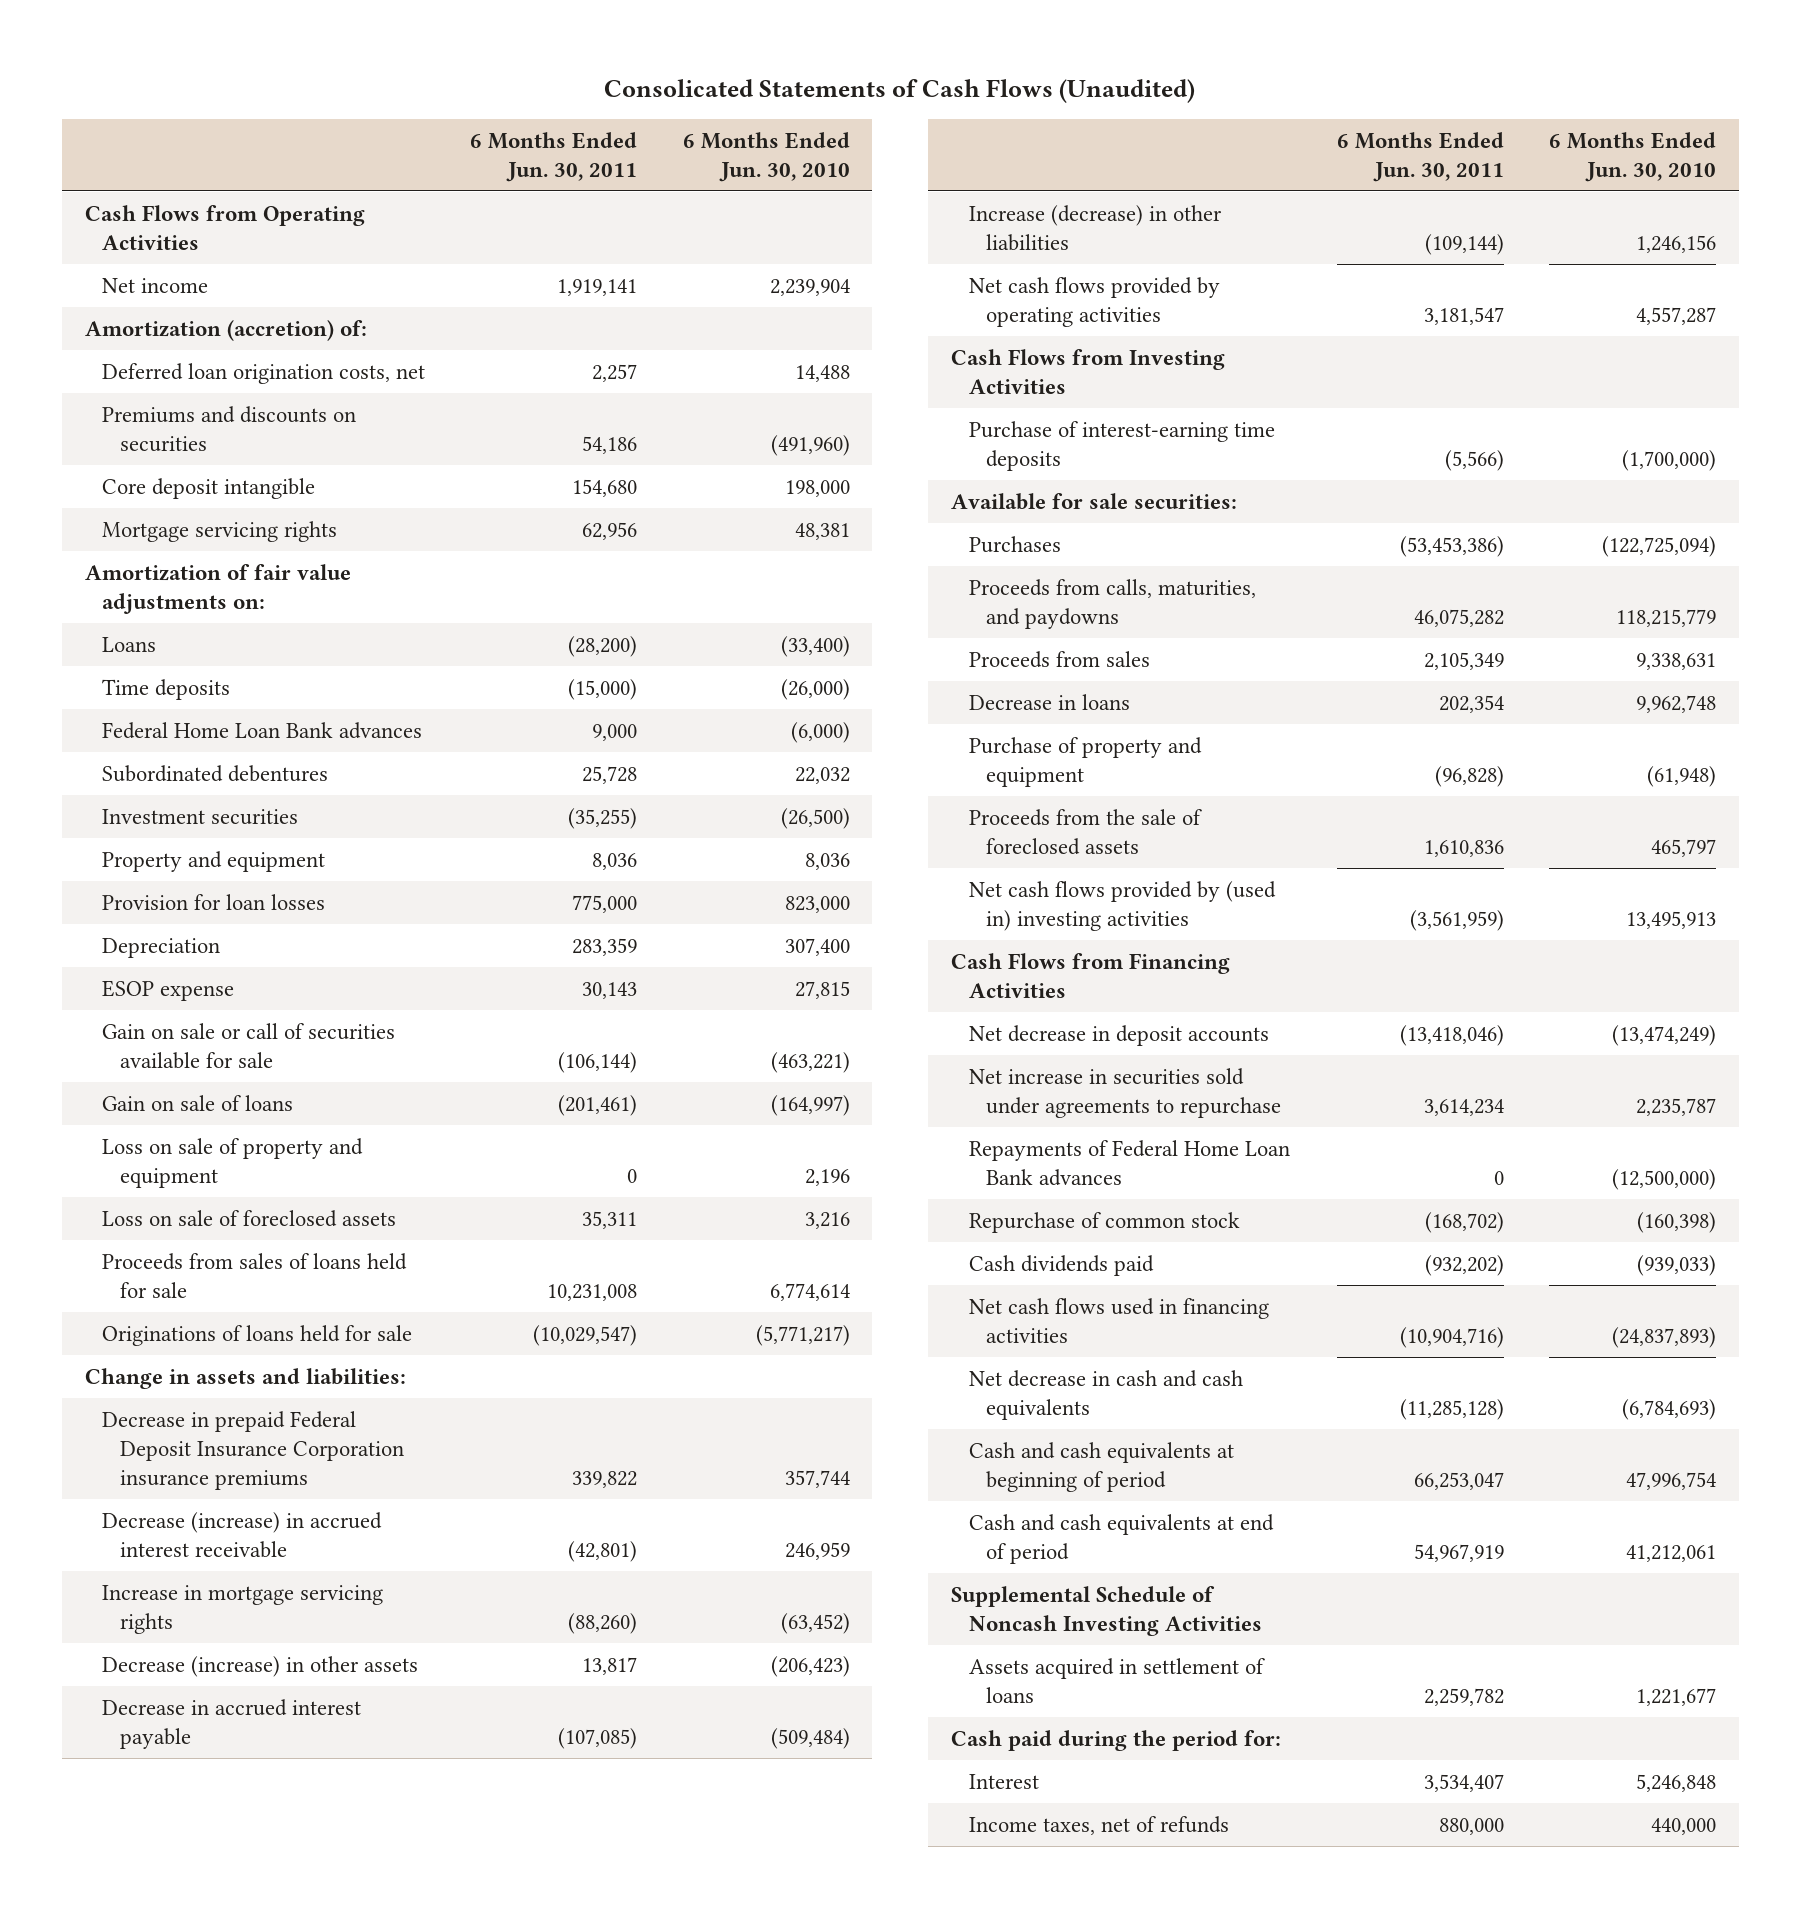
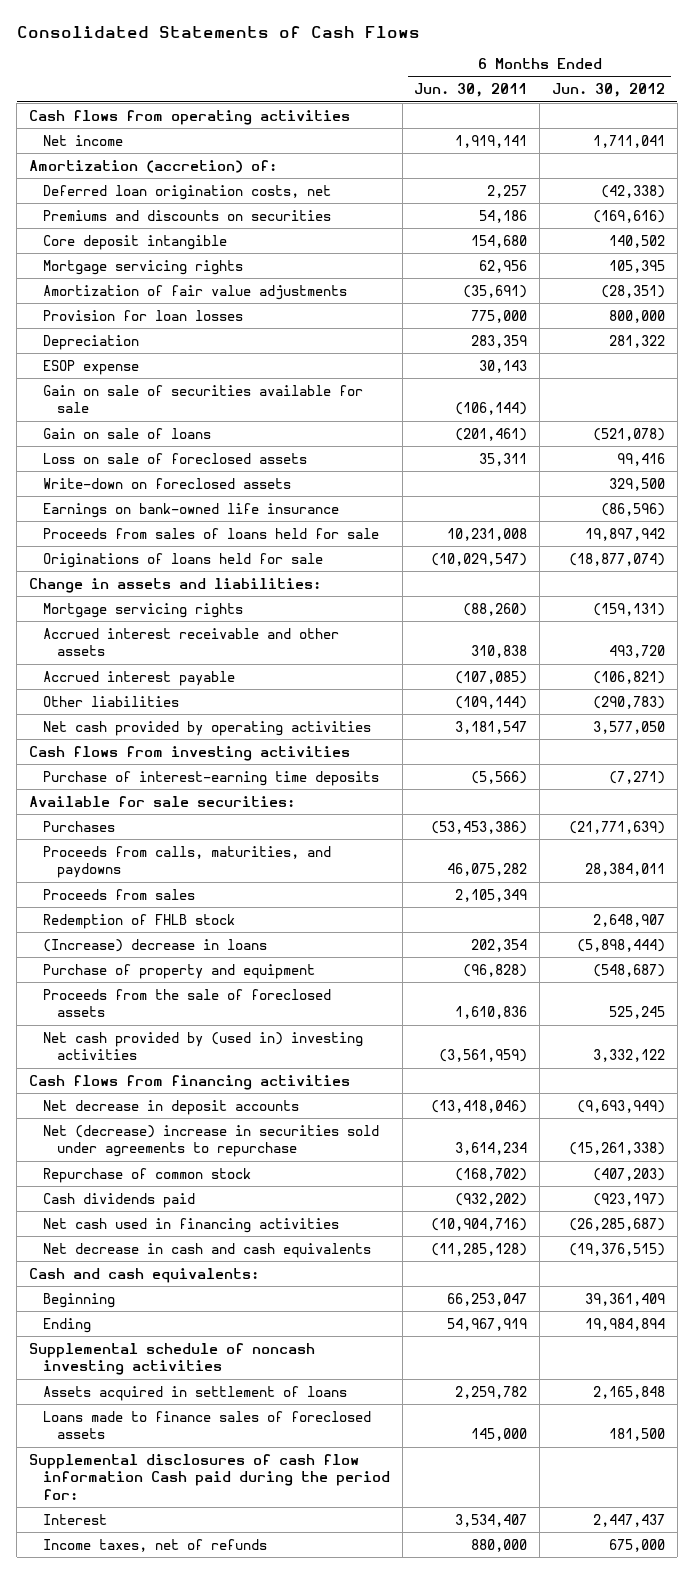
- Consolicated Statements of Cash Flows (Unaudited)
+ Consolidated Statements of Cash Flows
- | 6 Months Ended Jun. 30, 2011 | 6 Months Ended Jun. 30, 2010
+ | 6 Months Ended Jun. 30, 2011 | 6 Months Ended Jun. 30, 2012
- Cash Flows from Operating Activities
+ Cash flows from operating activities
- Amortization of fair value adjustments on:
- Loans | (28,200) | (33,400)
- Time deposits | (15,000) | (26,000)
- Federal Home Loan Bank advances | 9,000 | (6,000)
- Subordinated debentures | 25,728 | 22,032
- Investment securities | (35,255) | (26,500)
- Property and equipment | 8,036 | 8,036
+ Amortization of fair value adjustments | (35,691) | (28,351)
- Gain on sale or call of securities available for sale | (106,144) | (463,221)
+ Gain on sale of securities available for sale | (106,144) |
- Loss on sale of property and equipment | 0 | 2,196
+ Write-down on foreclosed assets | | 329,500
+ Earnings on bank-owned life insurance | | (86,596)
- Decrease in prepaid Federal Deposit Insurance Corporation insurance premiums | 339,822 | 357,744
- Decrease (increase) in accrued interest receivable | (42,801) | 246,959
- Increase in mortgage servicing rights | (88,260) | (63,452)
- Decrease (increase) in other assets | 13,817 | (206,423)
- Decrease in accrued interest payable | (107,085) | (509,484)
- Increase (decrease) in other liabilities | (109,144) | 1,246,156
- Net cash flows provided by operating activities | 3,181,547 | 4,557,287
- Cash Flows from Investing Activities
+ Mortgage servicing rights | (88,260) | (159,131)
+ Accrued interest receivable and other assets | 310,838 | 493,720
+ Accrued interest payable | (107,085) | (106,821)
+ Other liabilities | (109,144) | (290,783)
+ Net cash provided by operating activities | 3,181,547 | 3,577,050
+ Cash flows from investing activities
- Decrease in loans | 202,354 | 9,962,748
+ Redemption of FHLB stock | | 2,648,907
+ (Increase) decrease in loans | 202,354 | (5,898,444)
- Net cash flows provided by (used in) investing activities | (3,561,959) | 13,495,913
- Cash Flows from Financing Activities
+ Net cash provided by (used in) investing activities | (3,561,959) | 3,332,122
+ Cash flows from financing activities
- Net increase in securities sold under agreements to repurchase | 3,614,234 | 2,235,787
- Repayments of Federal Home Loan Bank advances | 0 | (12,500,000)
+ Net (decrease) increase in securities sold under agreements to repurchase | 3,614,234 | (15,261,338)
- Net cash flows used in financing activities | (10,904,716) | (24,837,893)
+ Net cash used in financing activities | (10,904,716) | (26,285,687)
- Cash and cash equivalents at beginning of period | 66,253,047 | 47,996,754
- Cash and cash equivalents at end of period | 54,967,919 | 41,212,061
- Supplemental Schedule of Noncash Investing Activities
+ Cash and cash equivalents:
+ Beginning | 66,253,047 | 39,361,409
+ Ending | 54,967,919 | 19,984,894
+ Supplemental schedule of noncash investing activities
- Cash paid during the period for:
+ Loans made to finance sales of foreclosed assets | 145,000 | 181,500
+ Supplemental disclosures of cash flow information Cash paid during the period for:

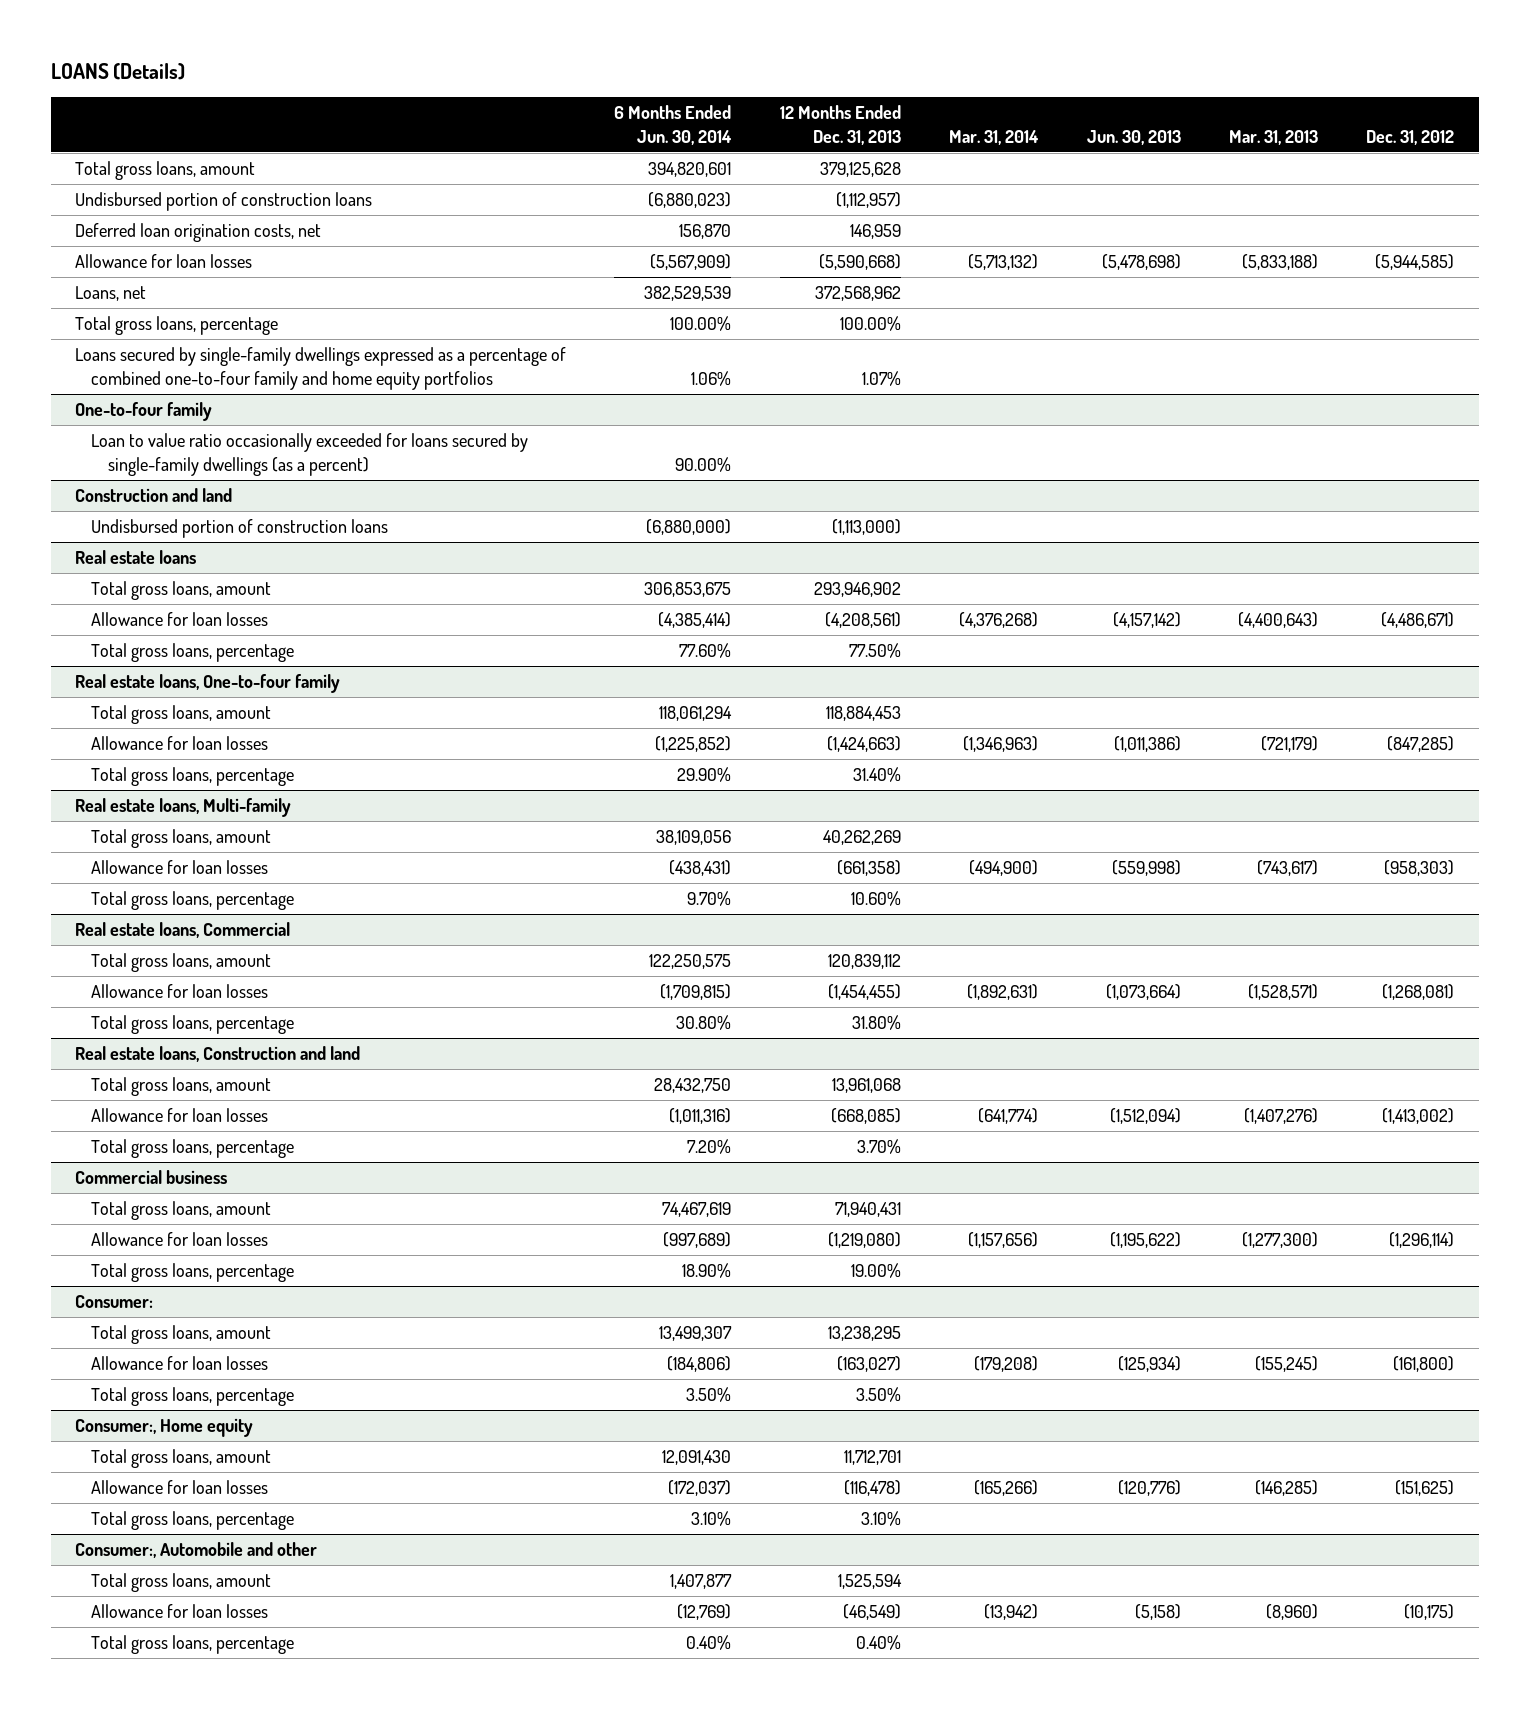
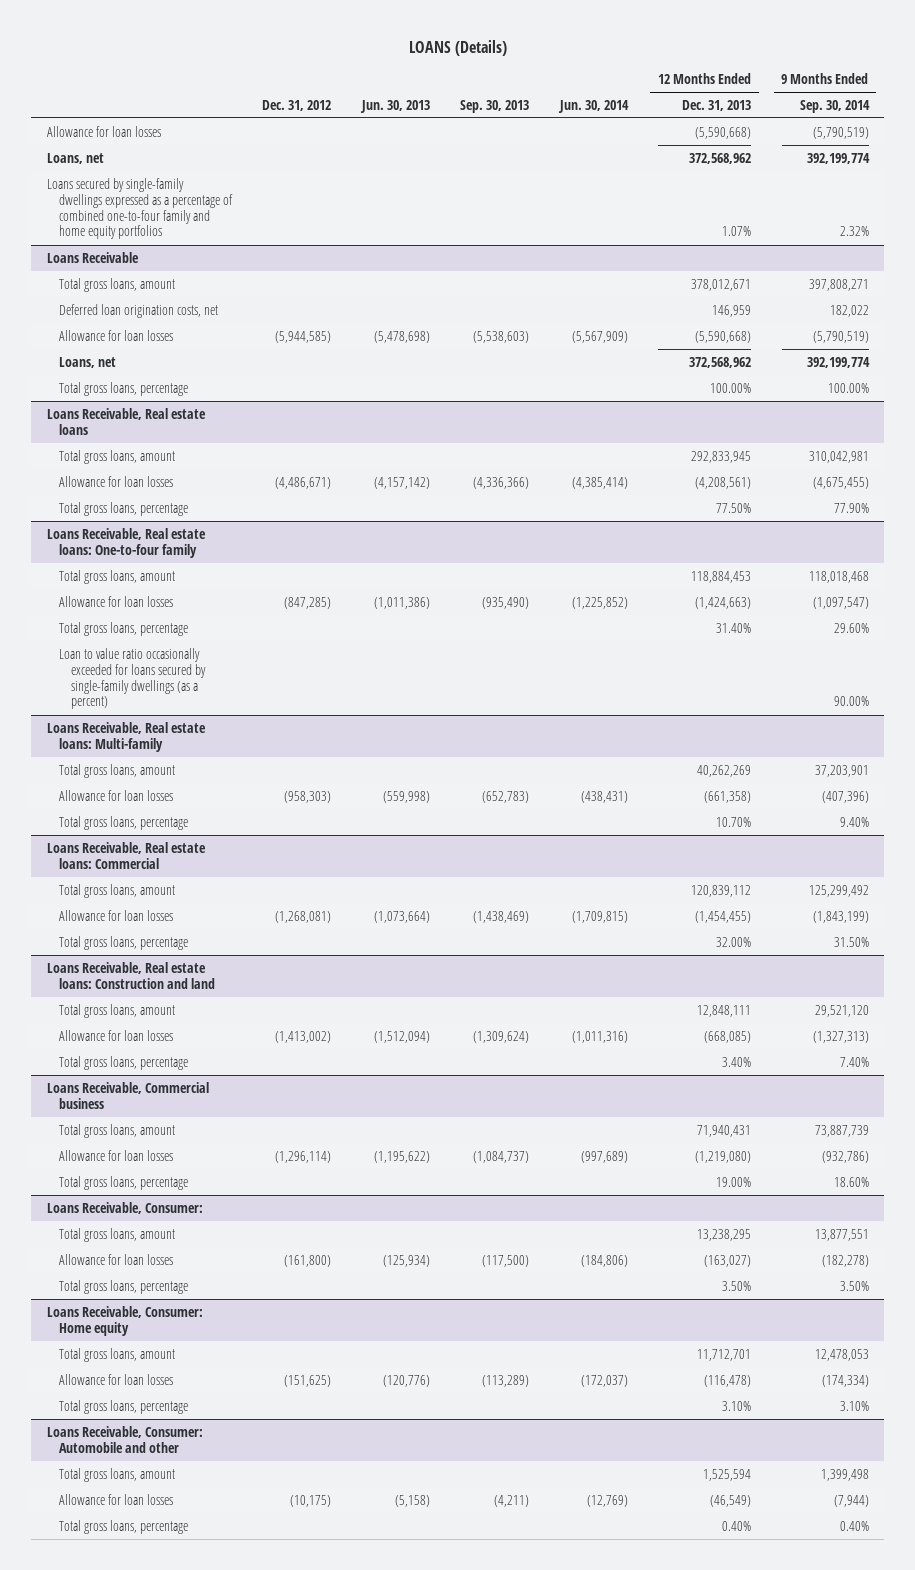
- | 6 Months Ended Jun. 30, 2014 | 12 Months Ended Dec. 31, 2013 | Mar. 31, 2014 | Jun. 30, 2013 | Mar. 31, 2013 | Dec. 31, 2012
+ | Dec. 31, 2012 | Jun. 30, 2013 | Sep. 30, 2013 | Jun. 30, 2014 | 12 Months Ended Dec. 31, 2013 | 9 Months Ended Sep. 30, 2014
- Total gross loans, amount | 394,820,601 | 379,125,628 | | | |
- Undisbursed portion of construction loans | (6,880,023) | (1,112,957) | | | |
+ Allowance for loan losses | | | | | (5,590,668) | (5,790,519)
+ Loans, net | | | | | 372,568,962 | 392,199,774
moved up: Loans secured by single-family dwellings expressed as a percentage of combined one-to-four family and home equity portfolios | | | | | 1.07% | 2.32%
+ Loans Receivable
+ Total gross loans, amount | | | | | 378,012,671 | 397,808,271
- One-to-four family
- Loan to value ratio occasionally exceeded for loans secured by single-family dwellings (as a percent) | 90.00% | | | | |
- Construction and land
- Undisbursed portion of construction loans | (6,880,000) | (1,113,000) | | | |
- Real estate loans
- Total gross loans, amount | 306,853,675 | 293,946,902 | | | |
+ Loans Receivable, Real estate loans
+ Total gross loans, amount | | | | | 292,833,945 | 310,042,981
- Real estate loans, One-to-four family
+ Loans Receivable, Real estate loans: One-to-four family
- Real estate loans, Multi-family
+ Loan to value ratio occasionally exceeded for loans secured by single-family dwellings (as a percent) | | | | | | 90.00%
+ Loans Receivable, Real estate loans: Multi-family
- Total gross loans, percentage | 9.70% | 10.60% | | | |
- Real estate loans, Commercial
+ Total gross loans, percentage | | | | | 10.70% | 9.40%
+ Loans Receivable, Real estate loans: Commercial
- Total gross loans, percentage | 30.80% | 31.80% | | | |
- Real estate loans, Construction and land
- Total gross loans, amount | 28,432,750 | 13,961,068 | | | |
+ Total gross loans, percentage | | | | | 32.00% | 31.50%
+ Loans Receivable, Real estate loans: Construction and land
+ Total gross loans, amount | | | | | 12,848,111 | 29,521,120
- Total gross loans, percentage | 7.20% | 3.70% | | | |
- Commercial business
+ Total gross loans, percentage | | | | | 3.40% | 7.40%
+ Loans Receivable, Commercial business
- Consumer:
+ Loans Receivable, Consumer:
- Consumer:, Home equity
+ Loans Receivable, Consumer: Home equity
- Consumer:, Automobile and other
+ Loans Receivable, Consumer: Automobile and other

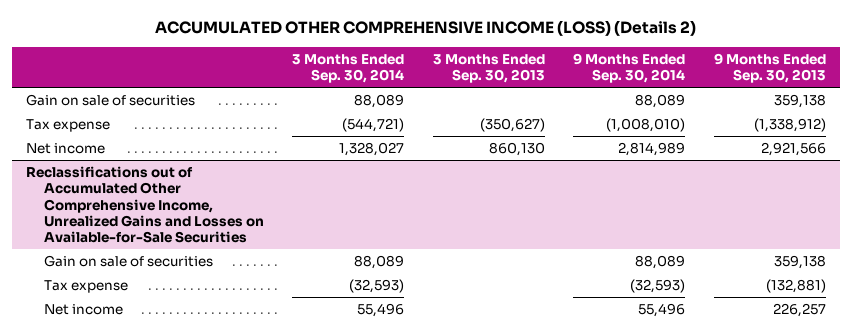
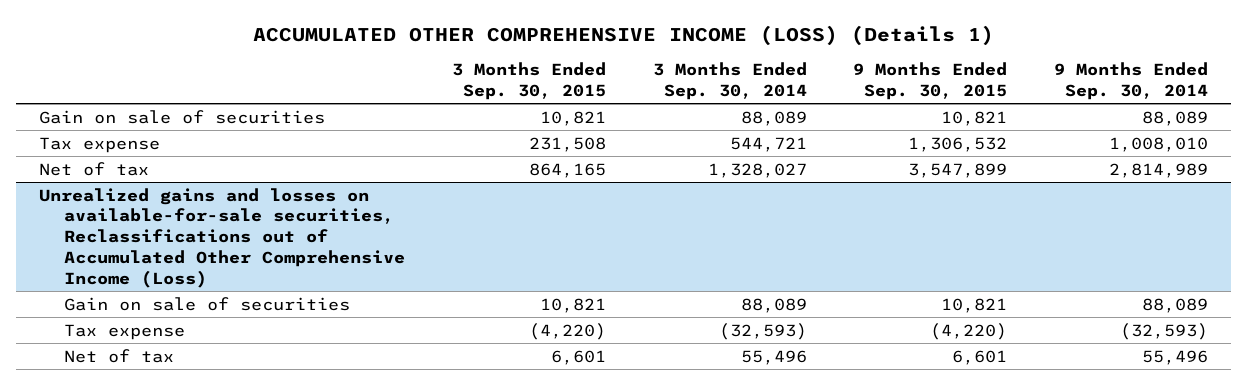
- ACCUMULATED OTHER COMPREHENSIVE INCOME (LOSS) (Details 2)
+ ACCUMULATED OTHER COMPREHENSIVE INCOME (LOSS) (Details 1)
- | 3 Months Ended Sep. 30, 2014 | 3 Months Ended Sep. 30, 2013 | 9 Months Ended Sep. 30, 2014 | 9 Months Ended Sep. 30, 2013
+ | 3 Months Ended Sep. 30, 2015 | 3 Months Ended Sep. 30, 2014 | 9 Months Ended Sep. 30, 2015 | 9 Months Ended Sep. 30, 2014
- Tax expense | (544,721) | (350,627) | (1,008,010) | (1,338,912)
- Net income | 1,328,027 | 860,130 | 2,814,989 | 2,921,566
- Reclassifications out of Accumulated Other Comprehensive Income, Unrealized Gains and Losses on Available-for-Sale Securities
+ Tax expense | 231,508 | 544,721 | 1,306,532 | 1,008,010
+ Net of tax | 864,165 | 1,328,027 | 3,547,899 | 2,814,989
+ Unrealized gains and losses on available-for-sale securities, Reclassifications out of Accumulated Other Comprehensive Income (Loss)
- Net income | 55,496 | | 55,496 | 226,257
+ Net of tax | 6,601 | 55,496 | 6,601 | 55,496

